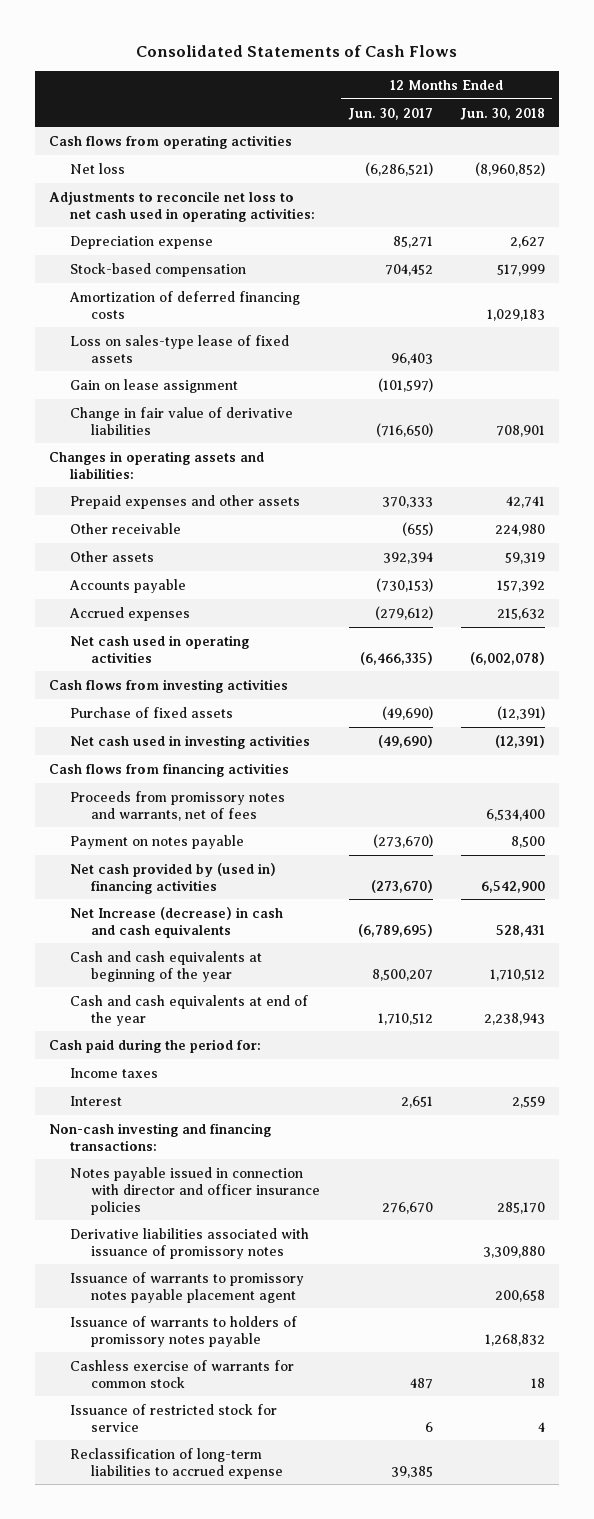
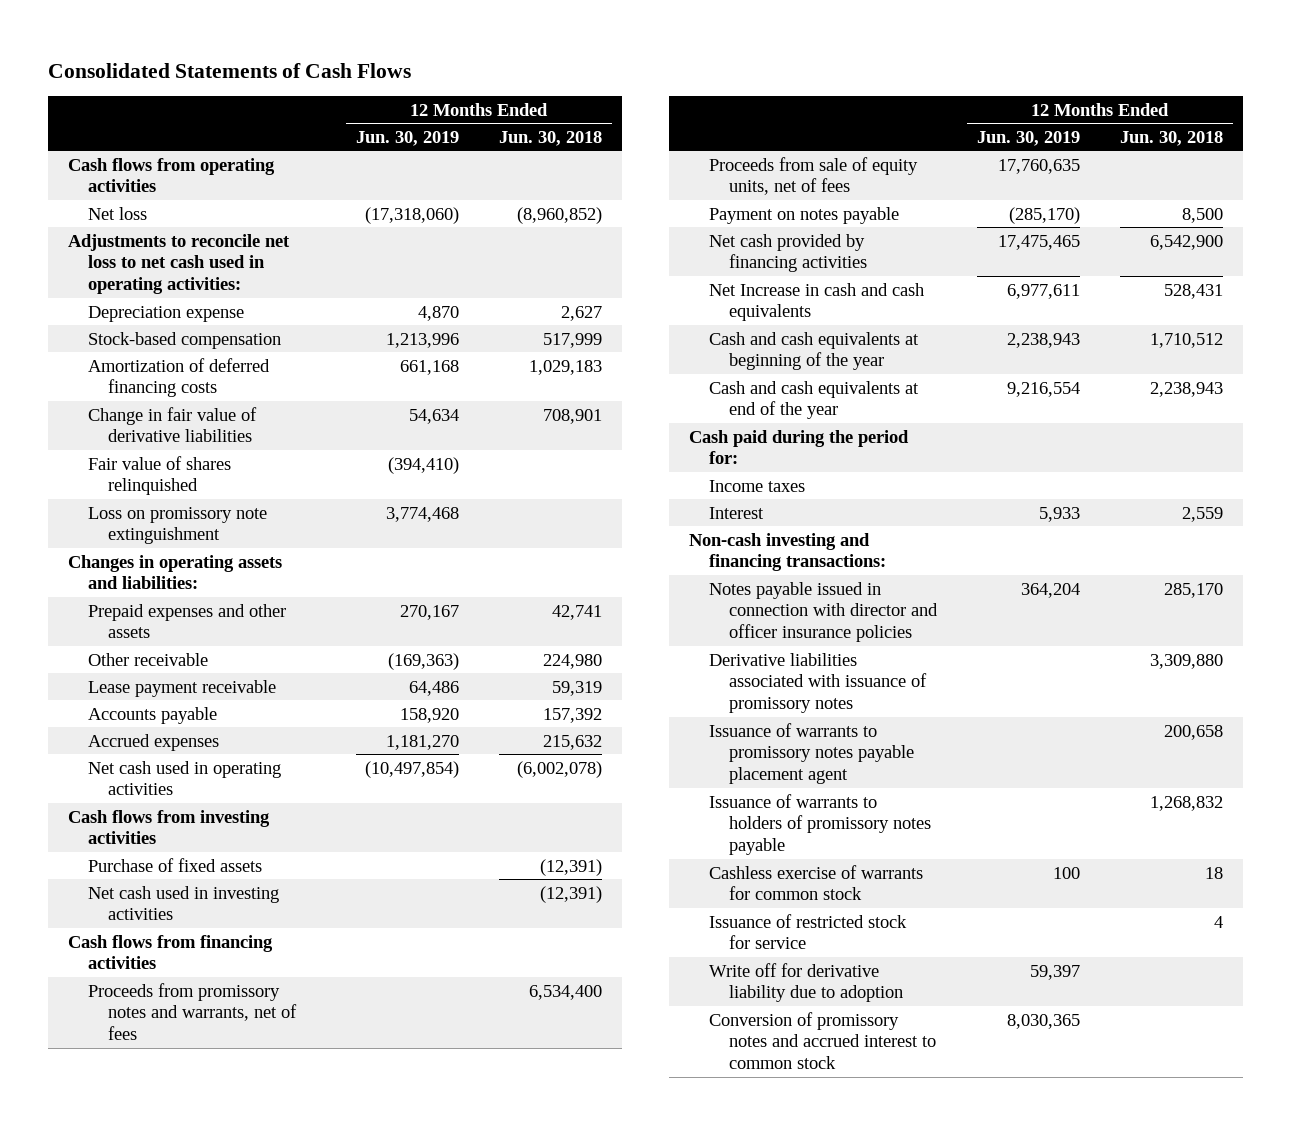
- | 12 Months Ended Jun. 30, 2017 | 12 Months Ended Jun. 30, 2018
+ | 12 Months Ended Jun. 30, 2019 | 12 Months Ended Jun. 30, 2018
- Loss on sales-type lease of fixed assets | 96,403 |
- Gain on lease assignment | (101,597) |
+ Fair value of shares relinquished | (394,410) |
+ Loss on promissory note extinguishment | 3,774,468 |
- Other assets | 392,394 | 59,319
+ Lease payment receivable | 64,486 | 59,319
+ Proceeds from sale of equity units, net of fees | 17,760,635 |
- Net cash provided by (used in) financing activities | (273,670) | 6,542,900
- Net Increase (decrease) in cash and cash equivalents | (6,789,695) | 528,431
+ Net cash provided by financing activities | 17,475,465 | 6,542,900
+ Net Increase in cash and cash equivalents | 6,977,611 | 528,431
- Reclassification of long-term liabilities to accrued expense | 39,385 |
+ Write off for derivative liability due to adoption | 59,397 |
+ Conversion of promissory notes and accrued interest to common stock | 8,030,365 |

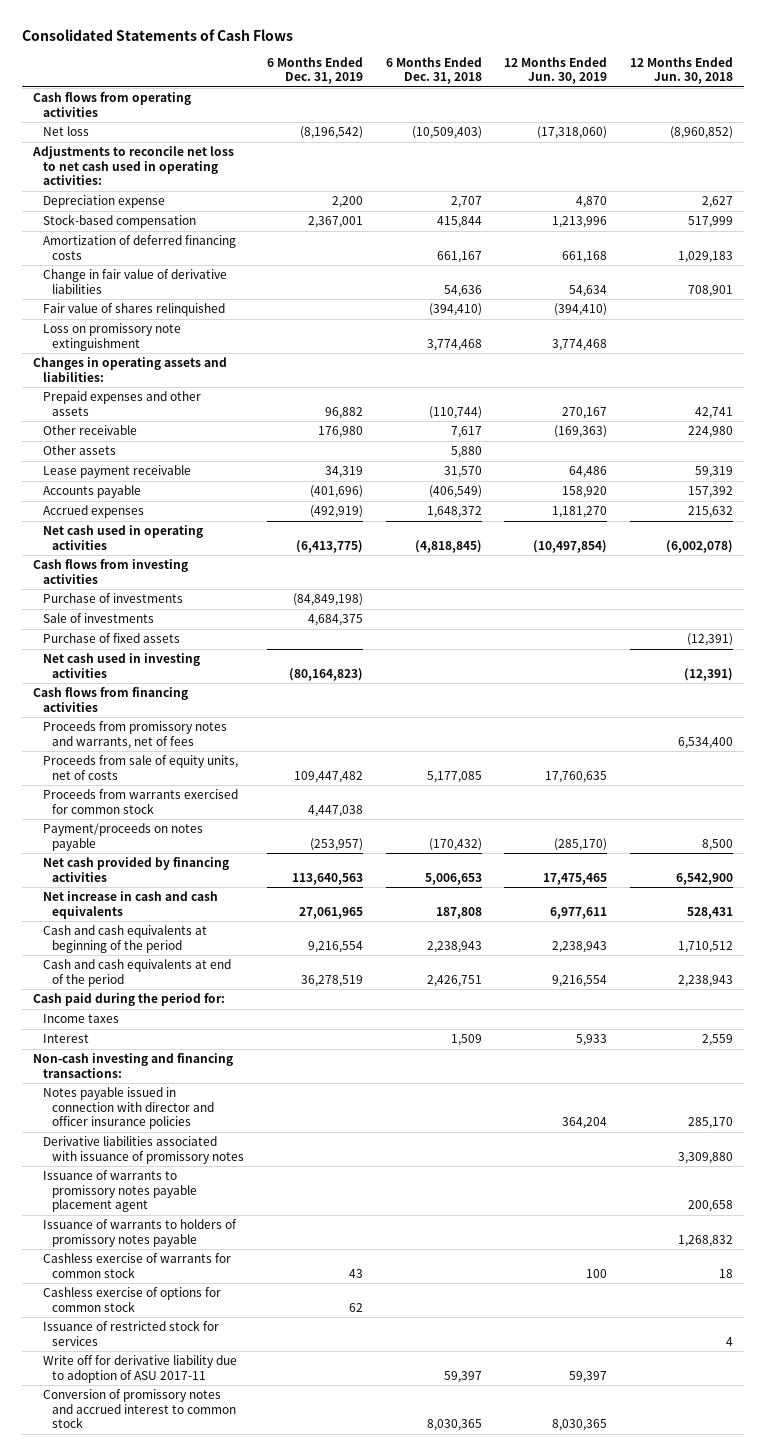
- | 12 Months Ended Jun. 30, 2019 | 12 Months Ended Jun. 30, 2018
+ | 6 Months Ended Dec. 31, 2019 | 6 Months Ended Dec. 31, 2018 | 12 Months Ended Jun. 30, 2019 | 12 Months Ended Jun. 30, 2018
+ Other assets | | 5,880 | |
+ Purchase of investments | (84,849,198) | | |
+ Sale of investments | 4,684,375 | | |
- Proceeds from sale of equity units, net of fees | 17,760,635 |
- Payment on notes payable | (285,170) | 8,500
+ Proceeds from sale of equity units, net of costs | 109,447,482 | 5,177,085 | 17,760,635 |
+ Proceeds from warrants exercised for common stock | 4,447,038 | | |
+ Payment/proceeds on notes payable | (253,957) | (170,432) | (285,170) | 8,500
- Net Increase in cash and cash equivalents | 6,977,611 | 528,431
- Cash and cash equivalents at beginning of the year | 2,238,943 | 1,710,512
- Cash and cash equivalents at end of the year | 9,216,554 | 2,238,943
+ Net increase in cash and cash equivalents | 27,061,965 | 187,808 | 6,977,611 | 528,431
+ Cash and cash equivalents at beginning of the period | 9,216,554 | 2,238,943 | 2,238,943 | 1,710,512
+ Cash and cash equivalents at end of the period | 36,278,519 | 2,426,751 | 9,216,554 | 2,238,943
- Issuance of restricted stock for service | | 4
- Write off for derivative liability due to adoption | 59,397 |
+ Cashless exercise of options for common stock | 62 | | |
+ Issuance of restricted stock for services | | | | 4
+ Write off for derivative liability due to adoption of ASU 2017-11 | | 59,397 | 59,397 |

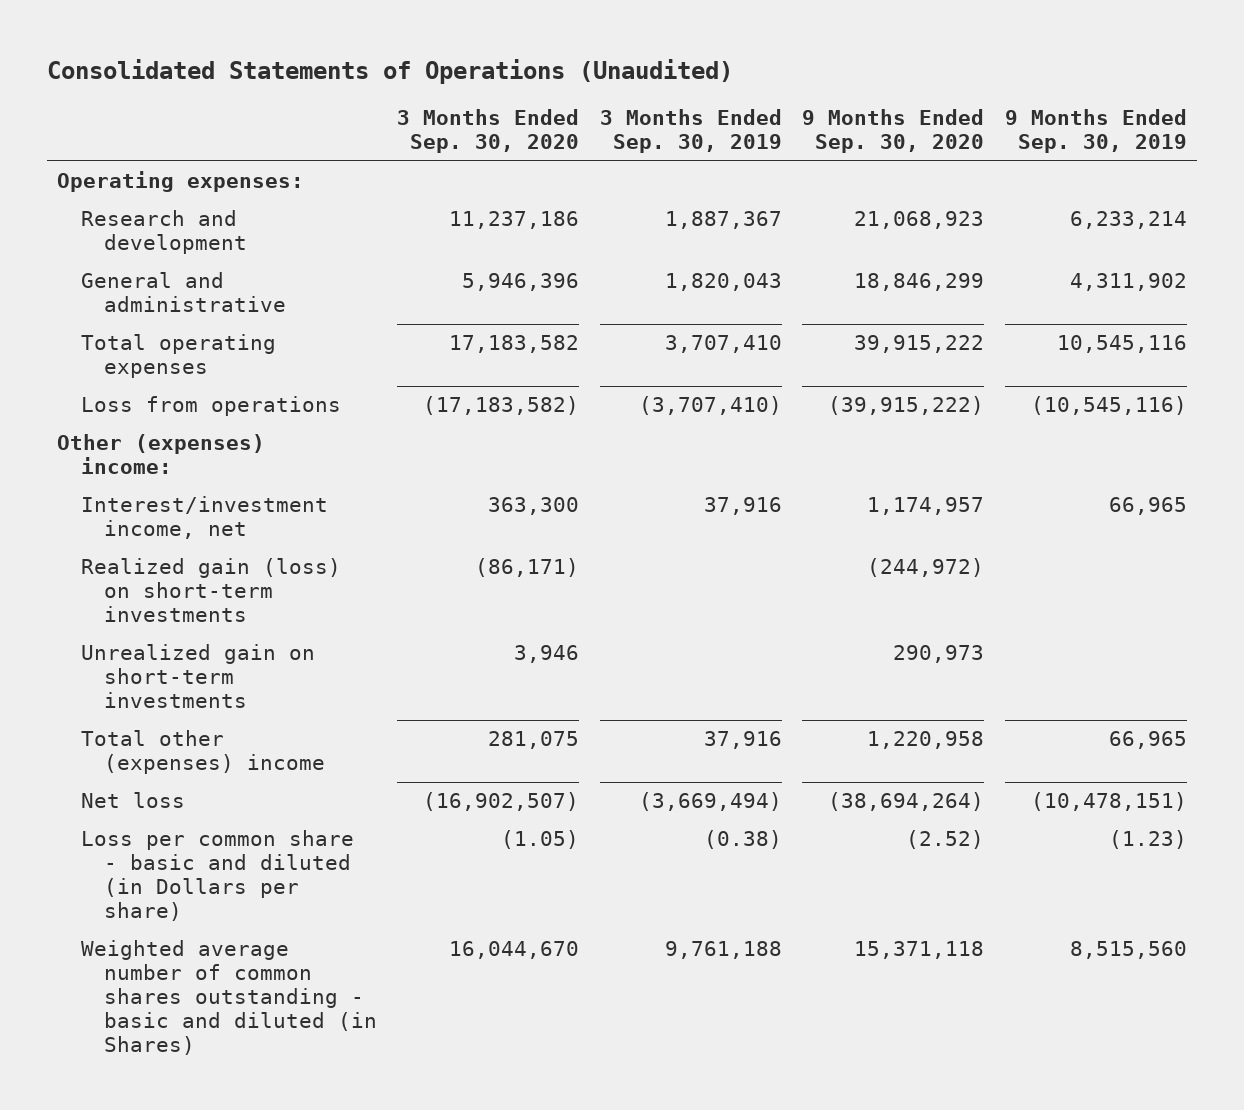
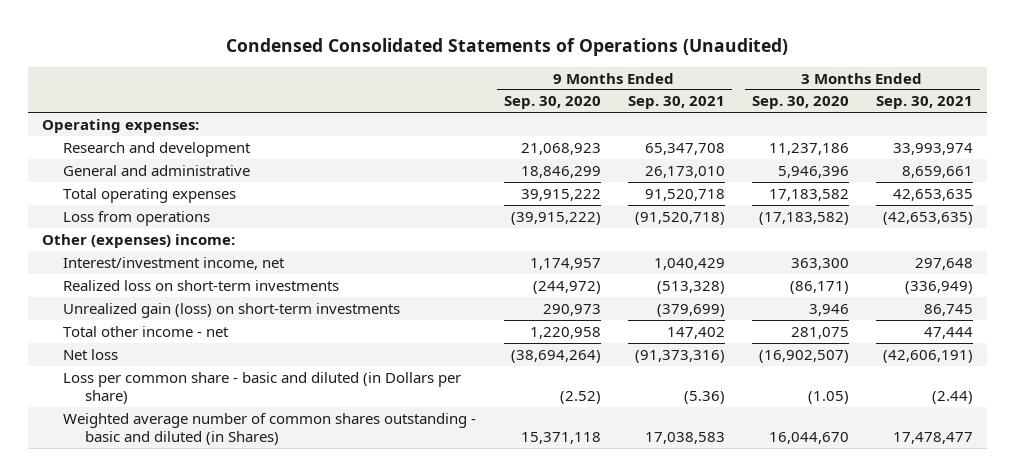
- Consolidated Statements of Operations (Unaudited)
+ Condensed Consolidated Statements of Operations (Unaudited)
- | 3 Months Ended Sep. 30, 2020 | 3 Months Ended Sep. 30, 2019 | 9 Months Ended Sep. 30, 2020 | 9 Months Ended Sep. 30, 2019
+ | 9 Months Ended Sep. 30, 2020 | 9 Months Ended Sep. 30, 2021 | 3 Months Ended Sep. 30, 2020 | 3 Months Ended Sep. 30, 2021
- Realized gain (loss) on short-term investments | (86,171) | | (244,972) |
- Unrealized gain on short-term investments | 3,946 | | 290,973 |
- Total other (expenses) income | 281,075 | 37,916 | 1,220,958 | 66,965
+ Realized loss on short-term investments | (244,972) | (513,328) | (86,171) | (336,949)
+ Unrealized gain (loss) on short-term investments | 290,973 | (379,699) | 3,946 | 86,745
+ Total other income - net | 1,220,958 | 147,402 | 281,075 | 47,444

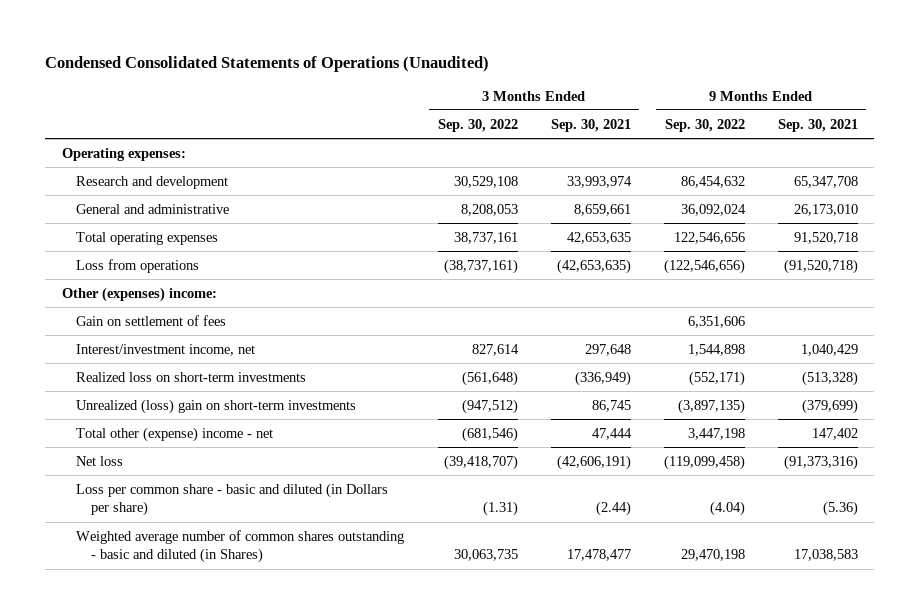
- | 9 Months Ended Sep. 30, 2020 | 9 Months Ended Sep. 30, 2021 | 3 Months Ended Sep. 30, 2020 | 3 Months Ended Sep. 30, 2021
+ | 3 Months Ended Sep. 30, 2022 | 3 Months Ended Sep. 30, 2021 | 9 Months Ended Sep. 30, 2022 | 9 Months Ended Sep. 30, 2021
+ Gain on settlement of fees | | | 6,351,606 |
- Unrealized gain (loss) on short-term investments | 290,973 | (379,699) | 3,946 | 86,745
- Total other income - net | 1,220,958 | 147,402 | 281,075 | 47,444
+ Unrealized (loss) gain on short-term investments | (947,512) | 86,745 | (3,897,135) | (379,699)
+ Total other (expense) income - net | (681,546) | 47,444 | 3,447,198 | 147,402

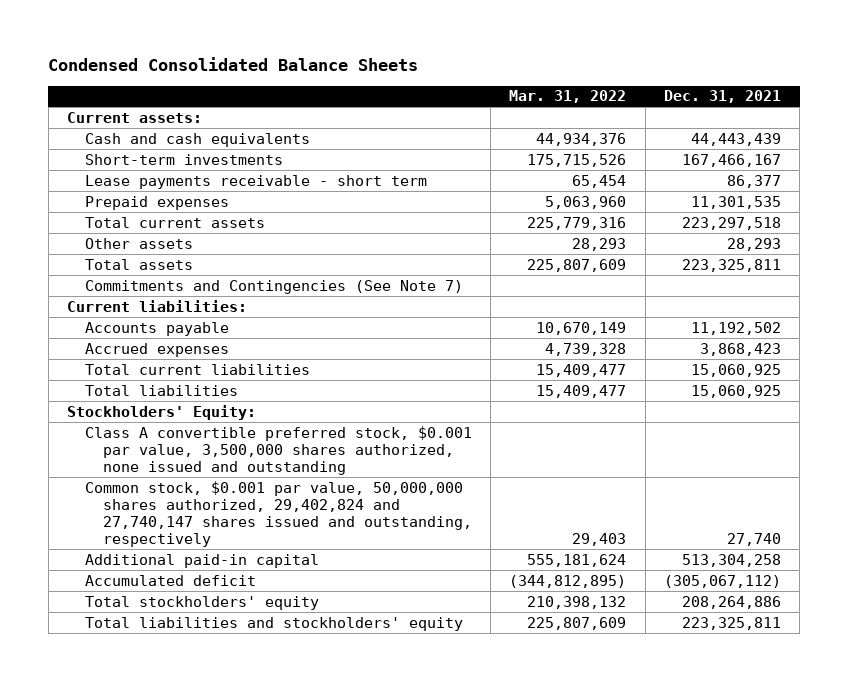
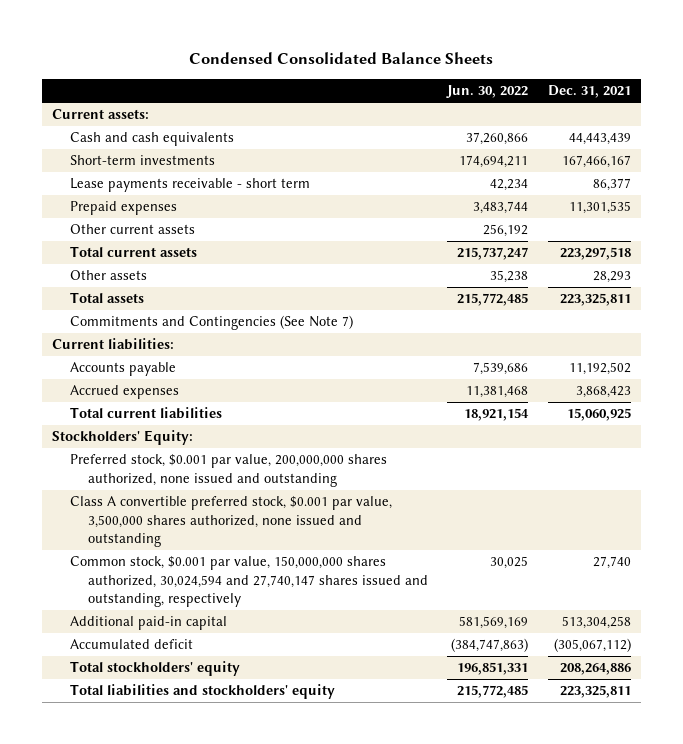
- | Mar. 31, 2022 | Dec. 31, 2021
+ | Jun. 30, 2022 | Dec. 31, 2021
+ Other current assets | 256,192 |
- Total liabilities | 15,409,477 | 15,060,925
+ Preferred stock, $0.001 par value, 200,000,000 shares authorized, none issued and outstanding
- Common stock, $0.001 par value, 50,000,000 shares authorized, 29,402,824 and 27,740,147 shares issued and outstanding, respectively | 29,403 | 27,740
+ Common stock, $0.001 par value, 150,000,000 shares authorized, 30,024,594 and 27,740,147 shares issued and outstanding, respectively | 30,025 | 27,740

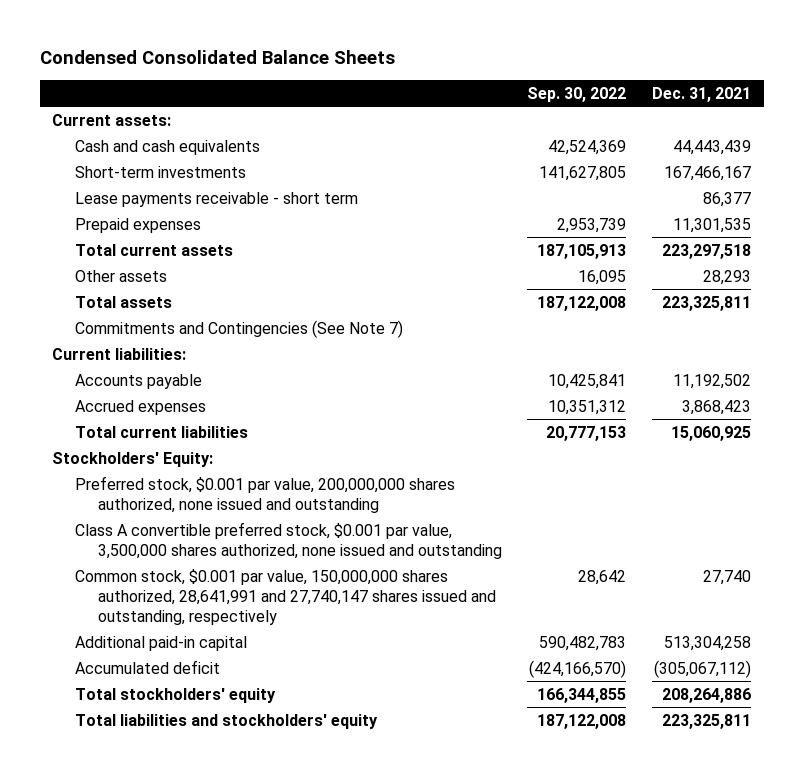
- | Jun. 30, 2022 | Dec. 31, 2021
+ | Sep. 30, 2022 | Dec. 31, 2021
- Other current assets | 256,192 |
- Common stock, $0.001 par value, 150,000,000 shares authorized, 30,024,594 and 27,740,147 shares issued and outstanding, respectively | 30,025 | 27,740
+ Common stock, $0.001 par value, 150,000,000 shares authorized, 28,641,991 and 27,740,147 shares issued and outstanding, respectively | 28,642 | 27,740

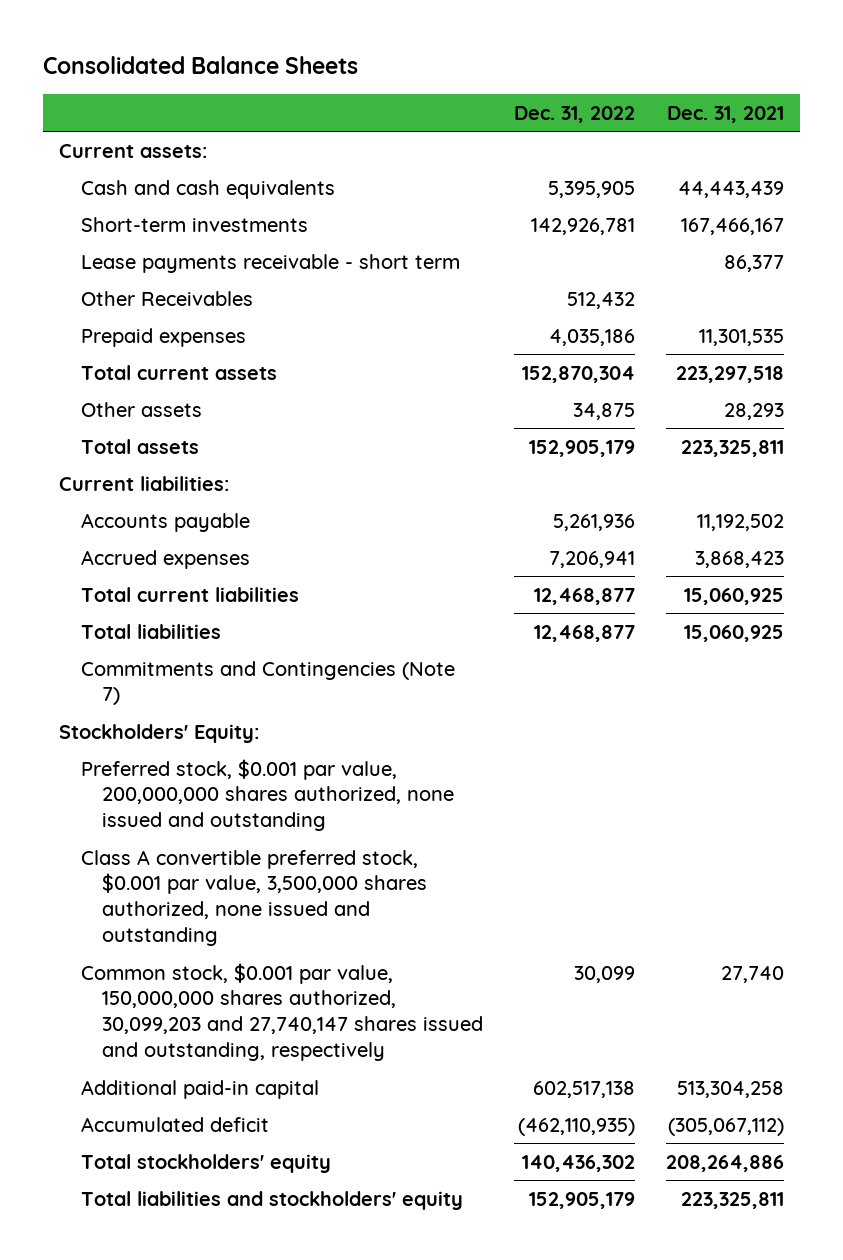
- Condensed Consolidated Balance Sheets
+ Consolidated Balance Sheets
- | Sep. 30, 2022 | Dec. 31, 2021
+ | Dec. 31, 2022 | Dec. 31, 2021
+ Other Receivables | 512,432 |
- Commitments and Contingencies (See Note 7)
+ Total liabilities | 12,468,877 | 15,060,925
+ Commitments and Contingencies (Note 7)
- Common stock, $0.001 par value, 150,000,000 shares authorized, 28,641,991 and 27,740,147 shares issued and outstanding, respectively | 28,642 | 27,740
+ Common stock, $0.001 par value, 150,000,000 shares authorized, 30,099,203 and 27,740,147 shares issued and outstanding, respectively | 30,099 | 27,740

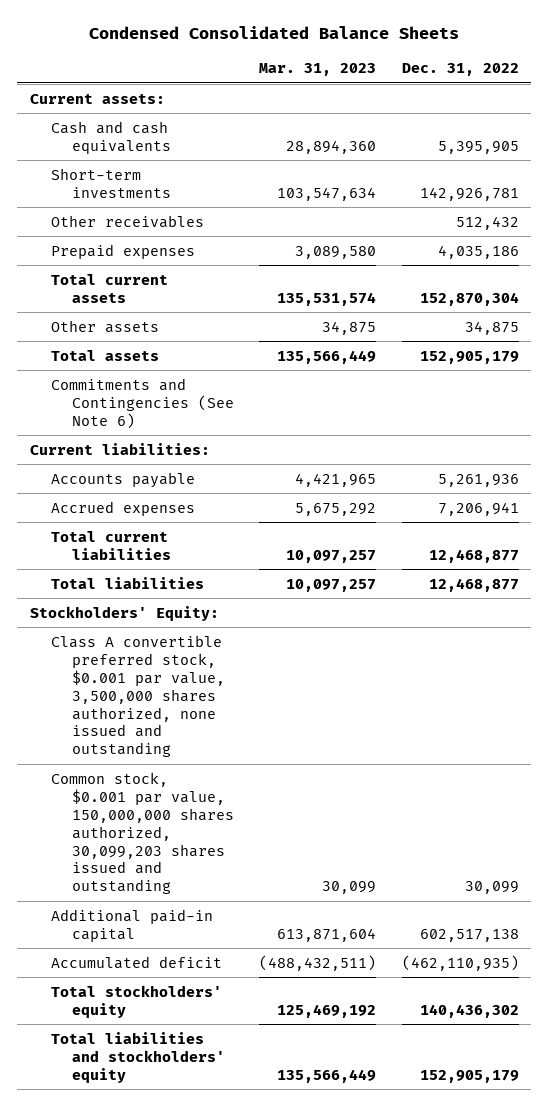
- Consolidated Balance Sheets
+ Condensed Consolidated Balance Sheets
- | Dec. 31, 2022 | Dec. 31, 2021
+ | Mar. 31, 2023 | Dec. 31, 2022
- Lease payments receivable - short term | | 86,377
- Other Receivables | 512,432 |
+ Other receivables | | 512,432
+ Commitments and Contingencies (See Note 6)
- Commitments and Contingencies (Note 7)
- Preferred stock, $0.001 par value, 200,000,000 shares authorized, none issued and outstanding
- Common stock, $0.001 par value, 150,000,000 shares authorized, 30,099,203 and 27,740,147 shares issued and outstanding, respectively | 30,099 | 27,740
+ Common stock, $0.001 par value, 150,000,000 shares authorized, 30,099,203 shares issued and outstanding | 30,099 | 30,099

